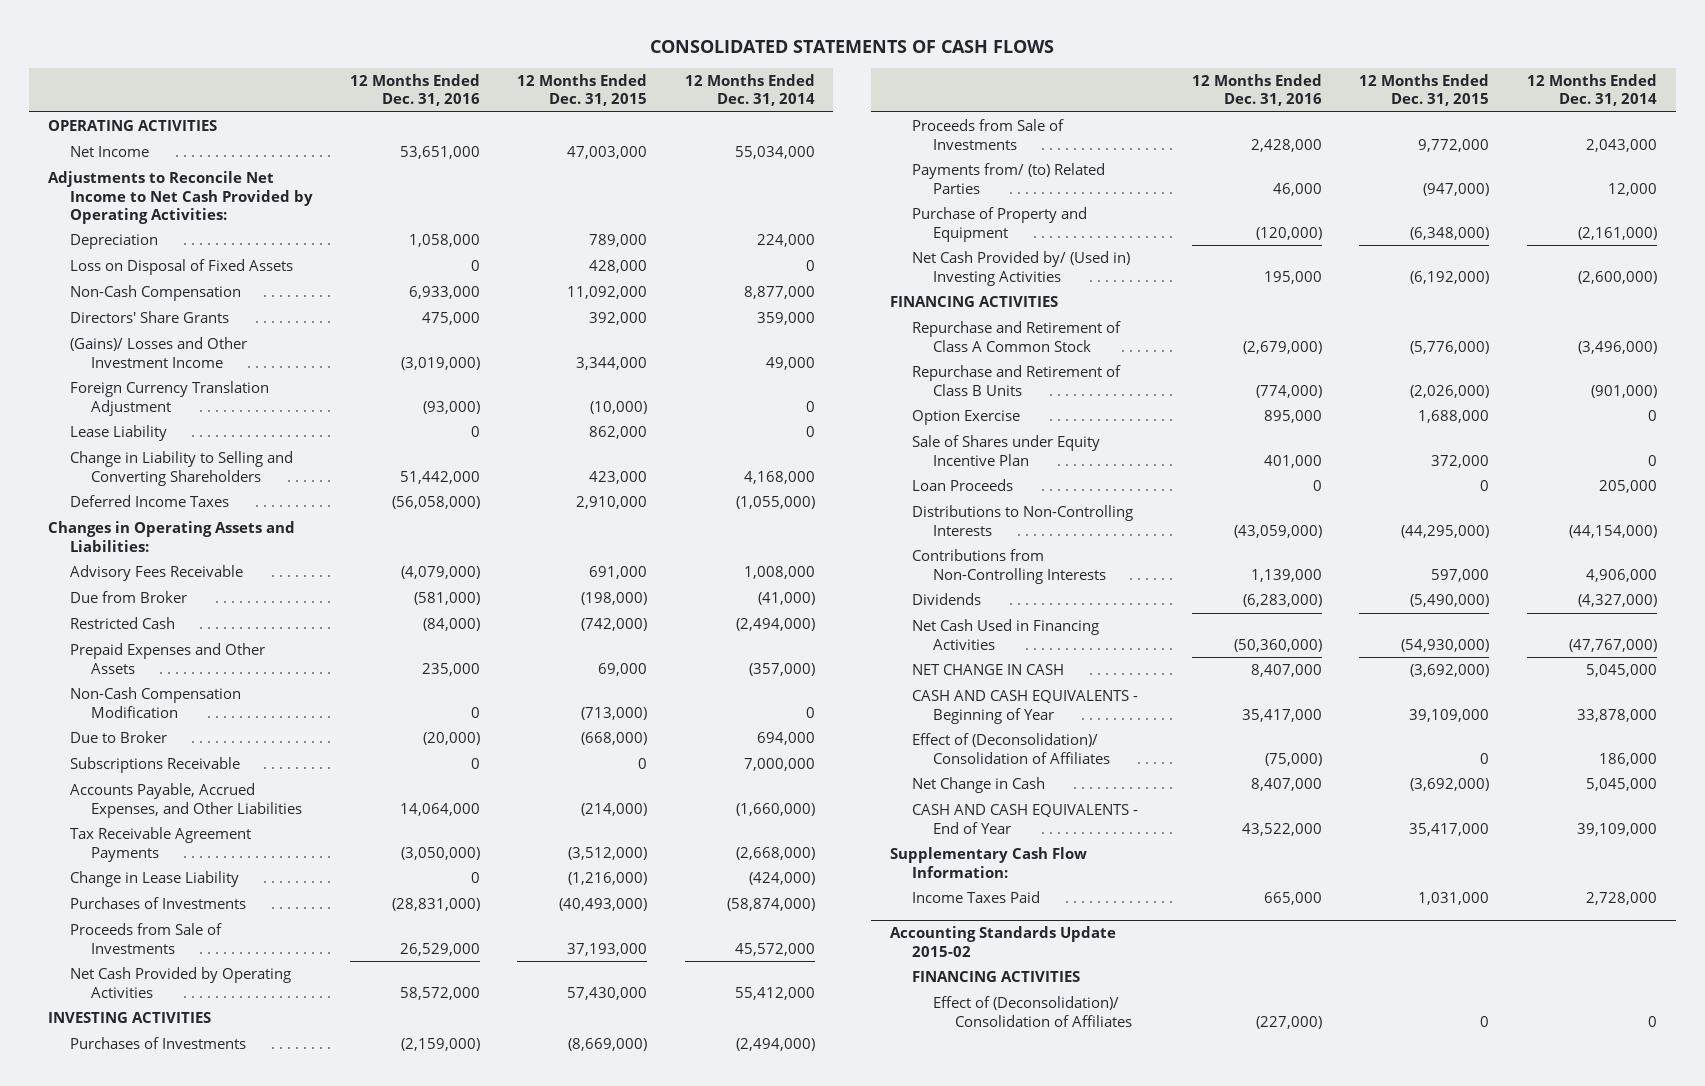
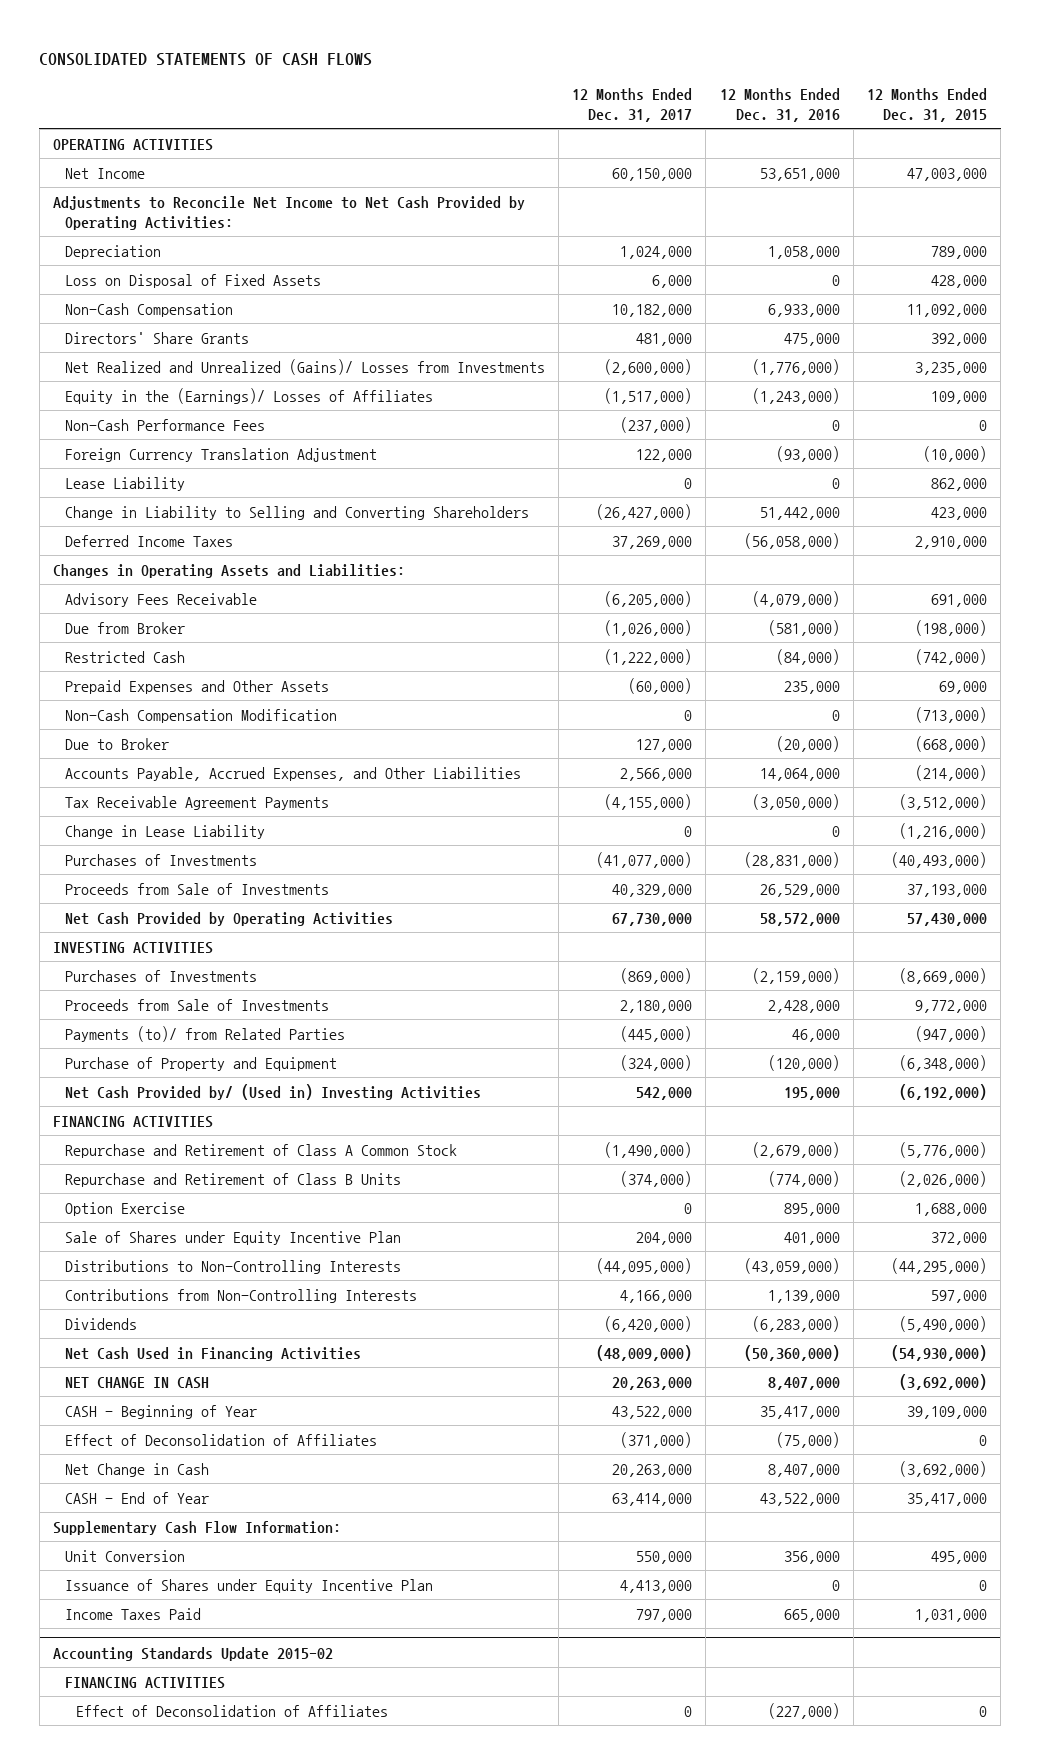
- | 12 Months Ended Dec. 31, 2016 | 12 Months Ended Dec. 31, 2015 | 12 Months Ended Dec. 31, 2014
+ | 12 Months Ended Dec. 31, 2017 | 12 Months Ended Dec. 31, 2016 | 12 Months Ended Dec. 31, 2015
- (Gains)/ Losses and Other Investment Income | (3,019,000) | 3,344,000 | 49,000
+ Net Realized and Unrealized (Gains)/ Losses from Investments | (2,600,000) | (1,776,000) | 3,235,000
+ Equity in the (Earnings)/ Losses of Affiliates | (1,517,000) | (1,243,000) | 109,000
+ Non-Cash Performance Fees | (237,000) | 0 | 0
- Subscriptions Receivable | 0 | 0 | 7,000,000
- Payments from/ (to) Related Parties | 46,000 | (947,000) | 12,000
+ Payments (to)/ from Related Parties | (445,000) | 46,000 | (947,000)
- Loan Proceeds | 0 | 0 | 205,000
- CASH AND CASH EQUIVALENTS - Beginning of Year | 35,417,000 | 39,109,000 | 33,878,000
- Effect of (Deconsolidation)/ Consolidation of Affiliates | (75,000) | 0 | 186,000
+ CASH - Beginning of Year | 43,522,000 | 35,417,000 | 39,109,000
+ Effect of Deconsolidation of Affiliates | (371,000) | (75,000) | 0
- CASH AND CASH EQUIVALENTS - End of Year | 43,522,000 | 35,417,000 | 39,109,000
+ CASH - End of Year | 63,414,000 | 43,522,000 | 35,417,000
+ Unit Conversion | 550,000 | 356,000 | 495,000
+ Issuance of Shares under Equity Incentive Plan | 4,413,000 | 0 | 0
@ Accounting Standards Update 2015-02
- Effect of (Deconsolidation)/ Consolidation of Affiliates | (227,000) | 0 | 0
+ Effect of Deconsolidation of Affiliates | 0 | (227,000) | 0

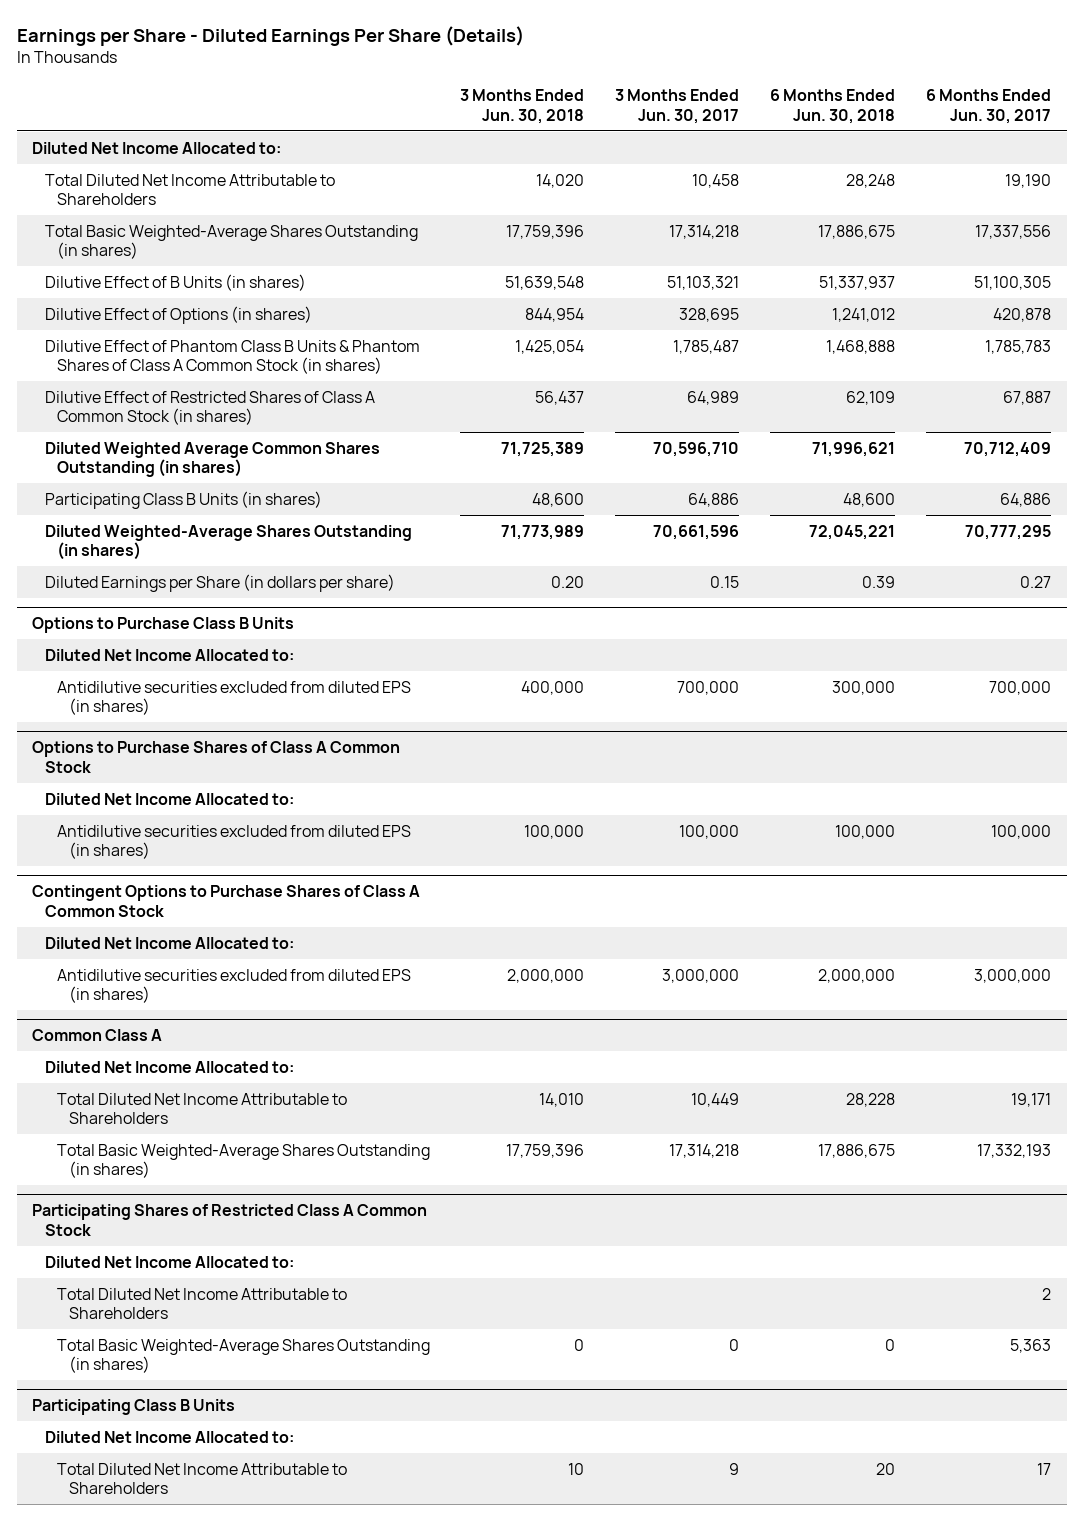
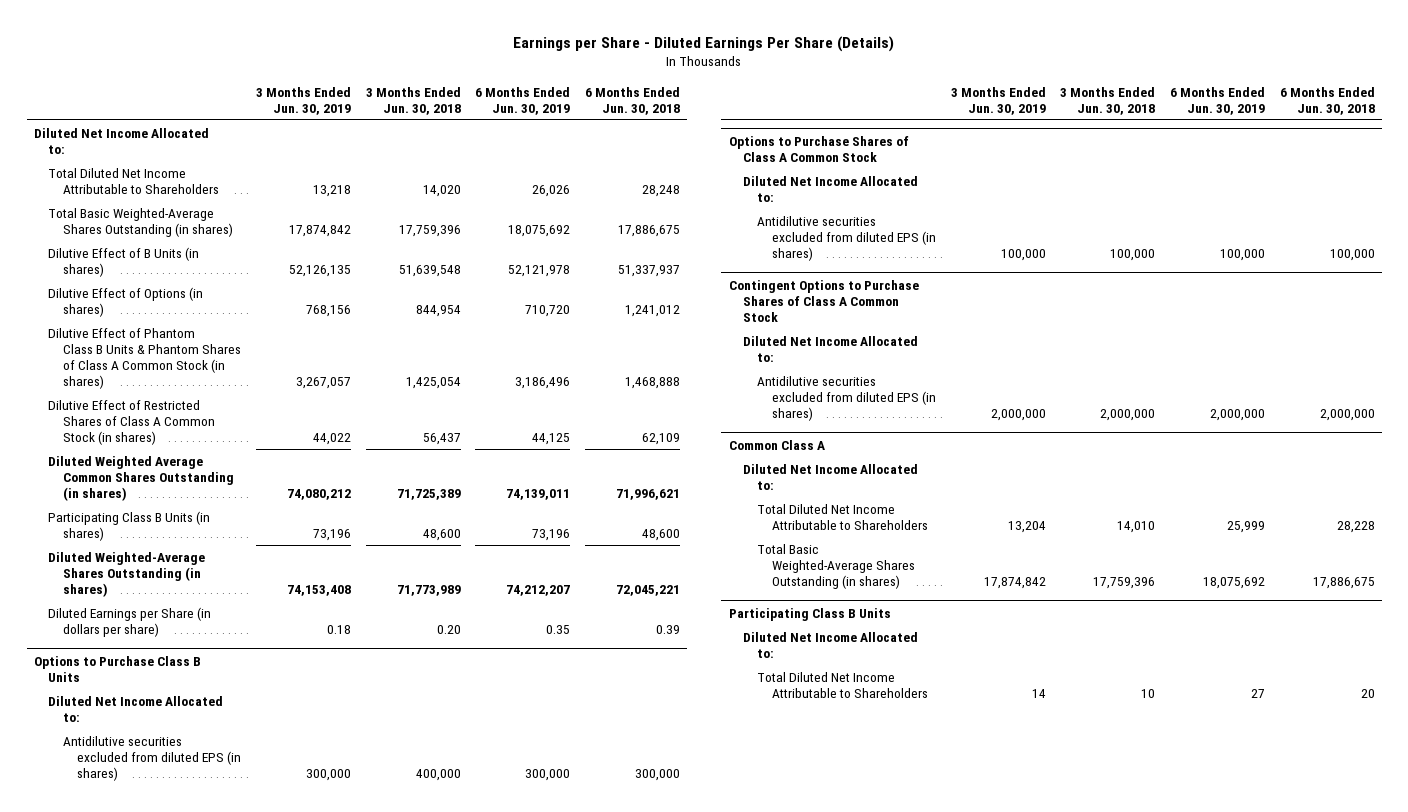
- | 3 Months Ended Jun. 30, 2018 | 3 Months Ended Jun. 30, 2017 | 6 Months Ended Jun. 30, 2018 | 6 Months Ended Jun. 30, 2017
+ | 3 Months Ended Jun. 30, 2019 | 3 Months Ended Jun. 30, 2018 | 6 Months Ended Jun. 30, 2019 | 6 Months Ended Jun. 30, 2018
- Participating Shares of Restricted Class A Common Stock
- Diluted Net Income Allocated to:
- Total Diluted Net Income Attributable to Shareholders | | | | 2
- Total Basic Weighted-Average Shares Outstanding (in shares) | 0 | 0 | 0 | 5,363

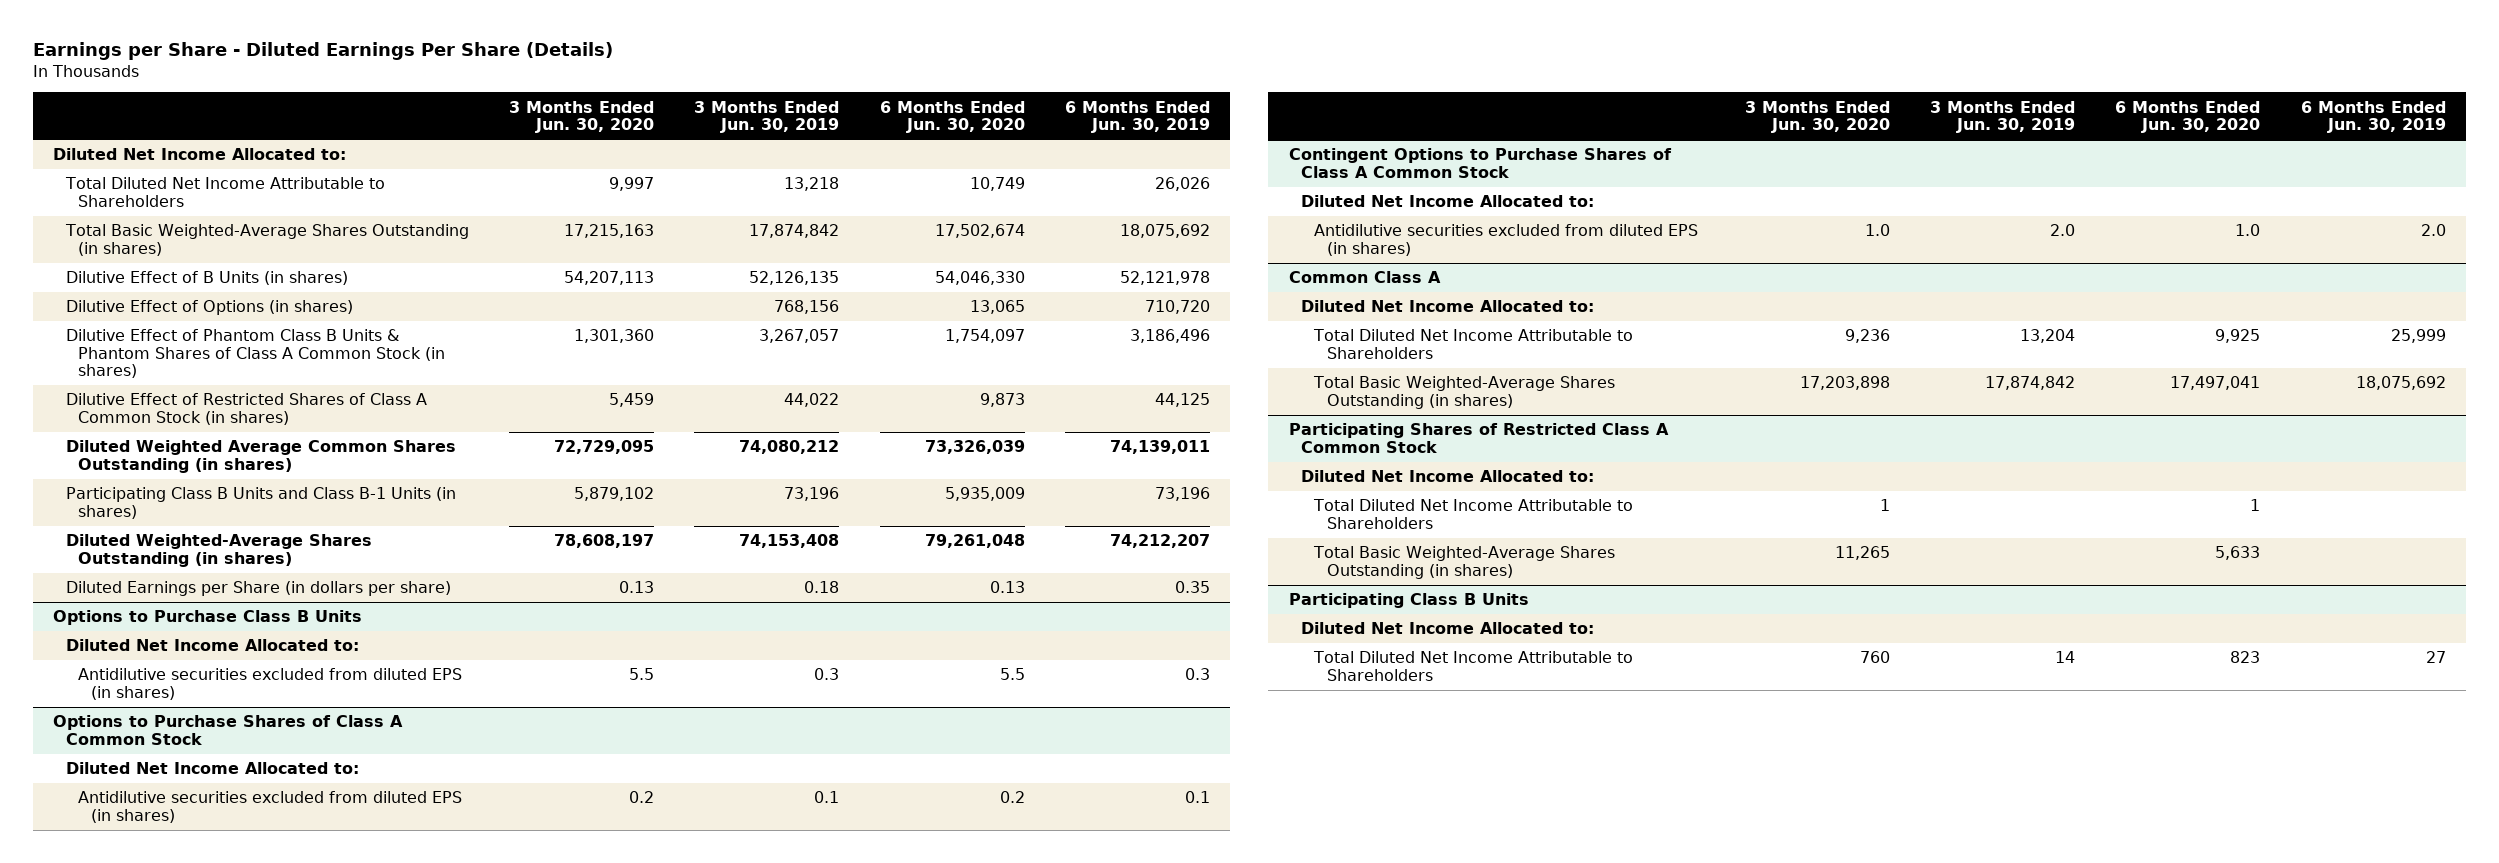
- | 3 Months Ended Jun. 30, 2019 | 3 Months Ended Jun. 30, 2018 | 6 Months Ended Jun. 30, 2019 | 6 Months Ended Jun. 30, 2018
+ | 3 Months Ended Jun. 30, 2020 | 3 Months Ended Jun. 30, 2019 | 6 Months Ended Jun. 30, 2020 | 6 Months Ended Jun. 30, 2019
- Participating Class B Units (in shares) | 73,196 | 48,600 | 73,196 | 48,600
+ Participating Class B Units and Class B-1 Units (in shares) | 5,879,102 | 73,196 | 5,935,009 | 73,196
@ Options to Purchase Class B Units
- Antidilutive securities excluded from diluted EPS (in shares) | 300,000 | 400,000 | 300,000 | 300,000
+ Antidilutive securities excluded from diluted EPS (in shares) | 5.5 | 0.3 | 5.5 | 0.3
@ Options to Purchase Shares of Class A Common Stock
- Antidilutive securities excluded from diluted EPS (in shares) | 100,000 | 100,000 | 100,000 | 100,000
+ Antidilutive securities excluded from diluted EPS (in shares) | 0.2 | 0.1 | 0.2 | 0.1
@ Contingent Options to Purchase Shares of Class A Common Stock
- Antidilutive securities excluded from diluted EPS (in shares) | 2,000,000 | 2,000,000 | 2,000,000 | 2,000,000
+ Antidilutive securities excluded from diluted EPS (in shares) | 1.0 | 2.0 | 1.0 | 2.0
+ Participating Shares of Restricted Class A Common Stock
+ Diluted Net Income Allocated to:
+ Total Diluted Net Income Attributable to Shareholders | 1 | | 1 |
+ Total Basic Weighted-Average Shares Outstanding (in shares) | 11,265 | | 5,633 |

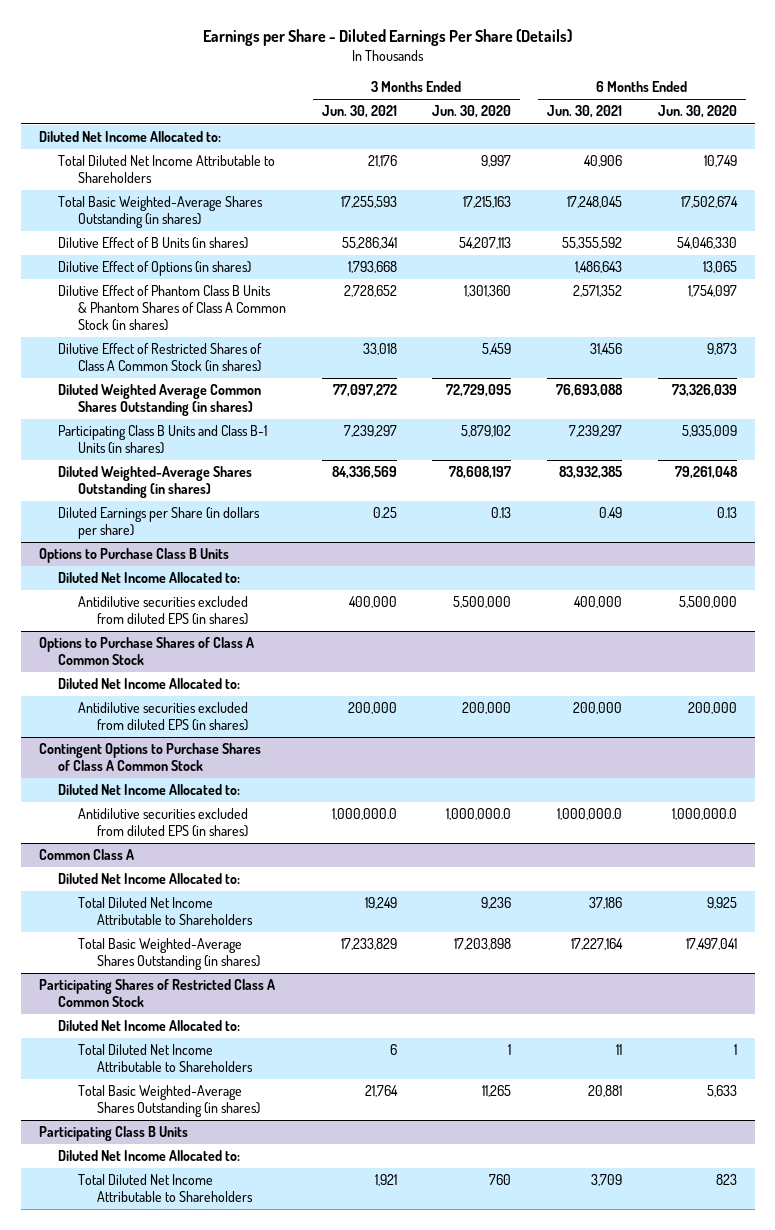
- | 3 Months Ended Jun. 30, 2020 | 3 Months Ended Jun. 30, 2019 | 6 Months Ended Jun. 30, 2020 | 6 Months Ended Jun. 30, 2019
+ | 3 Months Ended Jun. 30, 2021 | 3 Months Ended Jun. 30, 2020 | 6 Months Ended Jun. 30, 2021 | 6 Months Ended Jun. 30, 2020
@ Options to Purchase Class B Units
- Antidilutive securities excluded from diluted EPS (in shares) | 5.5 | 0.3 | 5.5 | 0.3
+ Antidilutive securities excluded from diluted EPS (in shares) | 400,000 | 5,500,000 | 400,000 | 5,500,000
@ Options to Purchase Shares of Class A Common Stock
- Antidilutive securities excluded from diluted EPS (in shares) | 0.2 | 0.1 | 0.2 | 0.1
+ Antidilutive securities excluded from diluted EPS (in shares) | 200,000 | 200,000 | 200,000 | 200,000
@ Contingent Options to Purchase Shares of Class A Common Stock
- Antidilutive securities excluded from diluted EPS (in shares) | 1.0 | 2.0 | 1.0 | 2.0
+ Antidilutive securities excluded from diluted EPS (in shares) | 1,000,000.0 | 1,000,000.0 | 1,000,000.0 | 1,000,000.0

